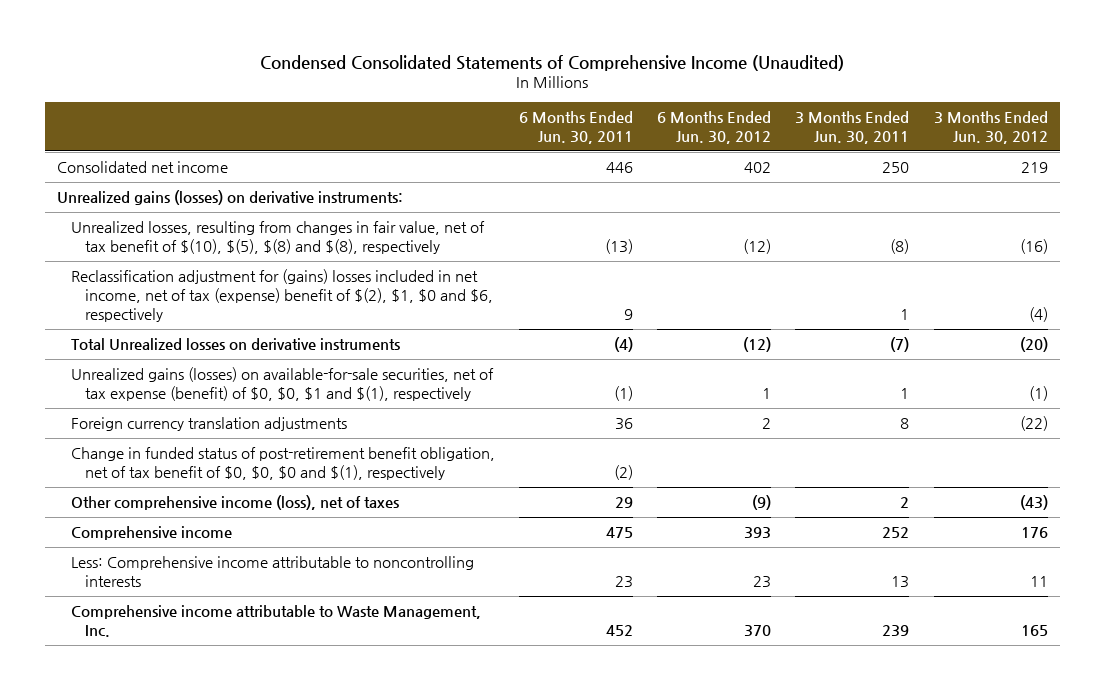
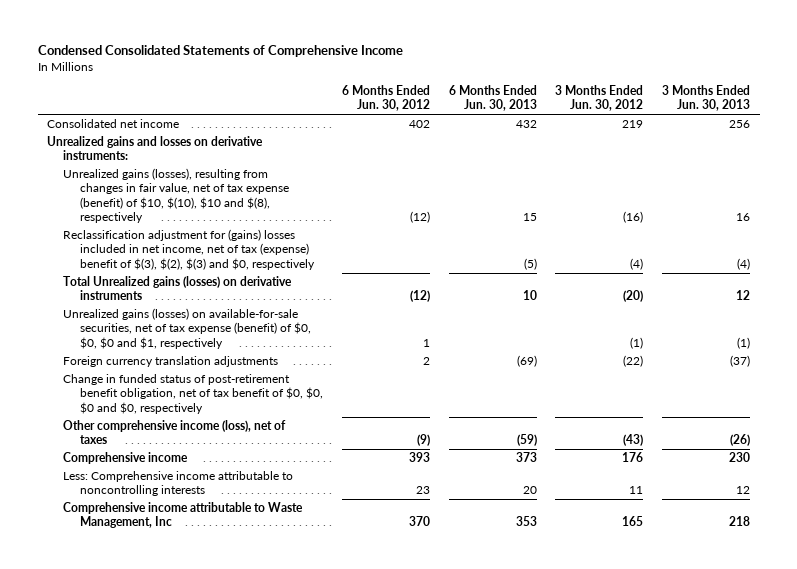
- Condensed Consolidated Statements of Comprehensive Income (Unaudited)
+ Condensed Consolidated Statements of Comprehensive Income
- | 6 Months Ended Jun. 30, 2011 | 6 Months Ended Jun. 30, 2012 | 3 Months Ended Jun. 30, 2011 | 3 Months Ended Jun. 30, 2012
+ | 6 Months Ended Jun. 30, 2012 | 6 Months Ended Jun. 30, 2013 | 3 Months Ended Jun. 30, 2012 | 3 Months Ended Jun. 30, 2013
- Unrealized gains (losses) on derivative instruments:
- Unrealized losses, resulting from changes in fair value, net of tax benefit of $(10), $(5), $(8) and $(8), respectively | (13) | (12) | (8) | (16)
- Reclassification adjustment for (gains) losses included in net income, net of tax (expense) benefit of $(2), $1, $0 and $6, respectively | 9 | | 1 | (4)
- Total Unrealized losses on derivative instruments | (4) | (12) | (7) | (20)
- Unrealized gains (losses) on available-for-sale securities, net of tax expense (benefit) of $0, $0, $1 and $(1), respectively | (1) | 1 | 1 | (1)
+ Unrealized gains and losses on derivative instruments:
+ Unrealized gains (losses), resulting from changes in fair value, net of tax expense (benefit) of $10, $(10), $10 and $(8), respectively | (12) | 15 | (16) | 16
+ Reclassification adjustment for (gains) losses included in net income, net of tax (expense) benefit of $(3), $(2), $(3) and $0, respectively | | (5) | (4) | (4)
+ Total Unrealized gains (losses) on derivative instruments | (12) | 10 | (20) | 12
+ Unrealized gains (losses) on available-for-sale securities, net of tax expense (benefit) of $0, $0, $0 and $1, respectively | 1 | | (1) | (1)
- Change in funded status of post-retirement benefit obligation, net of tax benefit of $0, $0, $0 and $(1), respectively | (2) | | |
+ Change in funded status of post-retirement benefit obligation, net of tax benefit of $0, $0, $0 and $0, respectively
- Comprehensive income attributable to Waste Management, Inc. | 452 | 370 | 239 | 165
+ Comprehensive income attributable to Waste Management, Inc | 370 | 353 | 165 | 218

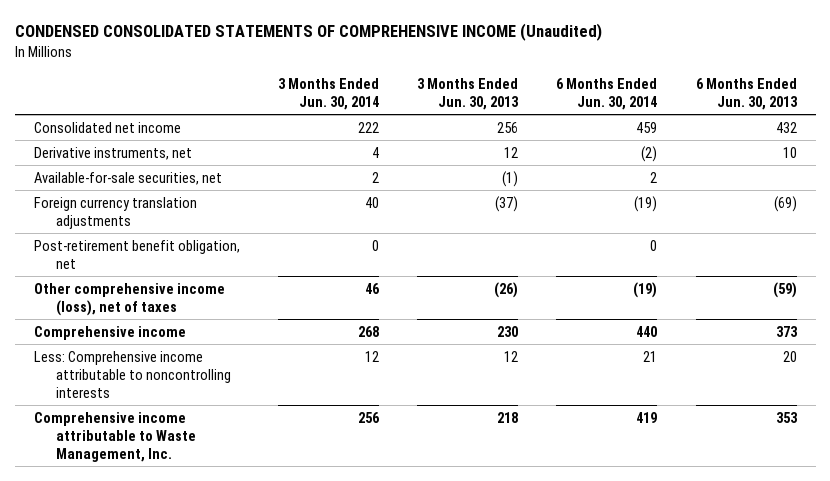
- Condensed Consolidated Statements of Comprehensive Income
+ CONDENSED CONSOLIDATED STATEMENTS OF COMPREHENSIVE INCOME (Unaudited)
- | 6 Months Ended Jun. 30, 2012 | 6 Months Ended Jun. 30, 2013 | 3 Months Ended Jun. 30, 2012 | 3 Months Ended Jun. 30, 2013
+ | 3 Months Ended Jun. 30, 2014 | 3 Months Ended Jun. 30, 2013 | 6 Months Ended Jun. 30, 2014 | 6 Months Ended Jun. 30, 2013
- Unrealized gains and losses on derivative instruments:
- Unrealized gains (losses), resulting from changes in fair value, net of tax expense (benefit) of $10, $(10), $10 and $(8), respectively | (12) | 15 | (16) | 16
- Reclassification adjustment for (gains) losses included in net income, net of tax (expense) benefit of $(3), $(2), $(3) and $0, respectively | | (5) | (4) | (4)
- Total Unrealized gains (losses) on derivative instruments | (12) | 10 | (20) | 12
- Unrealized gains (losses) on available-for-sale securities, net of tax expense (benefit) of $0, $0, $0 and $1, respectively | 1 | | (1) | (1)
+ Derivative instruments, net | 4 | 12 | (2) | 10
+ Available-for-sale securities, net | 2 | (1) | 2 |
- Change in funded status of post-retirement benefit obligation, net of tax benefit of $0, $0, $0 and $0, respectively
+ Post-retirement benefit obligation, net | 0 | | 0 |
- Comprehensive income attributable to Waste Management, Inc | 370 | 353 | 165 | 218
+ Comprehensive income attributable to Waste Management, Inc. | 256 | 218 | 419 | 353

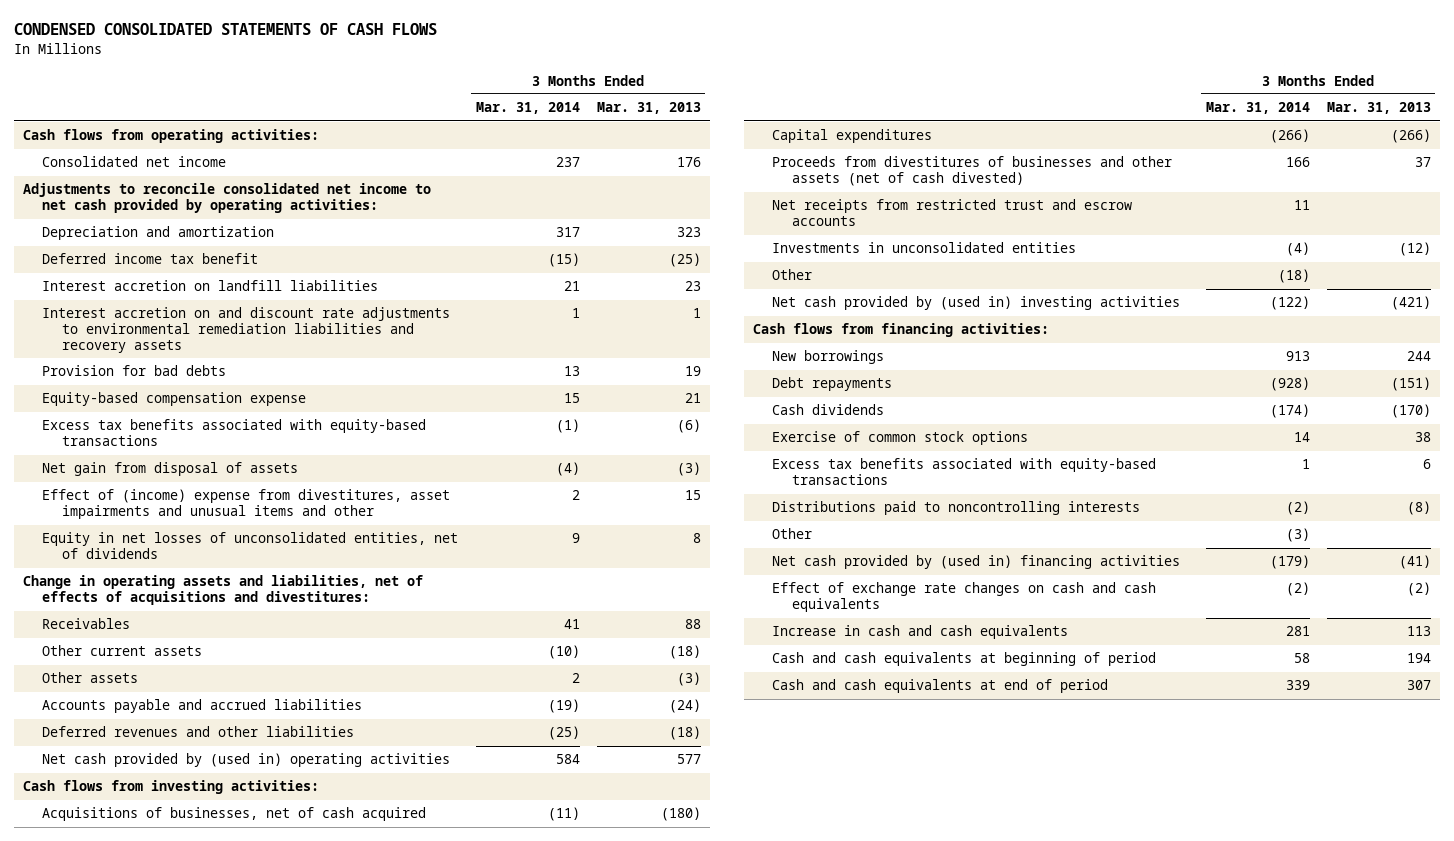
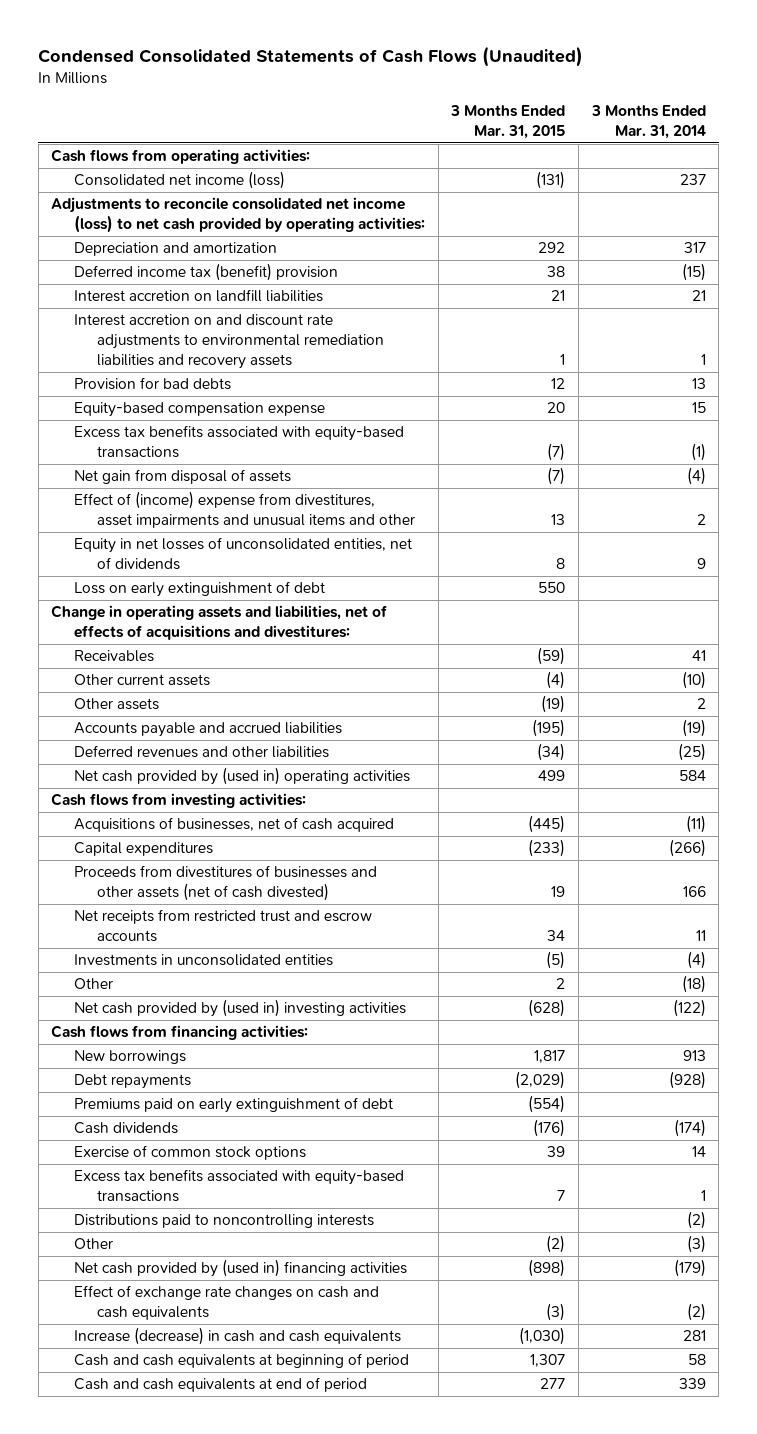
- CONDENSED CONSOLIDATED STATEMENTS OF CASH FLOWS
+ Condensed Consolidated Statements of Cash Flows (Unaudited)
- | 3 Months Ended Mar. 31, 2014 | 3 Months Ended Mar. 31, 2013
+ | 3 Months Ended Mar. 31, 2015 | 3 Months Ended Mar. 31, 2014
- Consolidated net income | 237 | 176
- Adjustments to reconcile consolidated net income to net cash provided by operating activities:
+ Consolidated net income (loss) | (131) | 237
+ Adjustments to reconcile consolidated net income (loss) to net cash provided by operating activities:
- Deferred income tax benefit | (15) | (25)
+ Deferred income tax (benefit) provision | 38 | (15)
+ Loss on early extinguishment of debt | 550 |
+ Premiums paid on early extinguishment of debt | (554) |
- Increase in cash and cash equivalents | 281 | 113
+ Increase (decrease) in cash and cash equivalents | (1,030) | 281

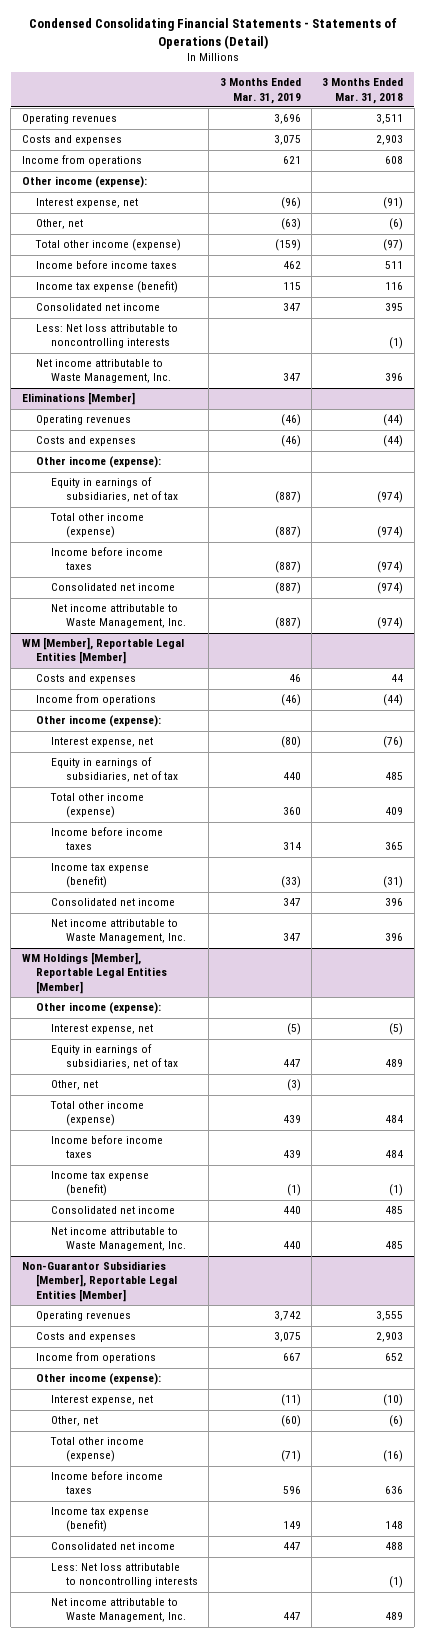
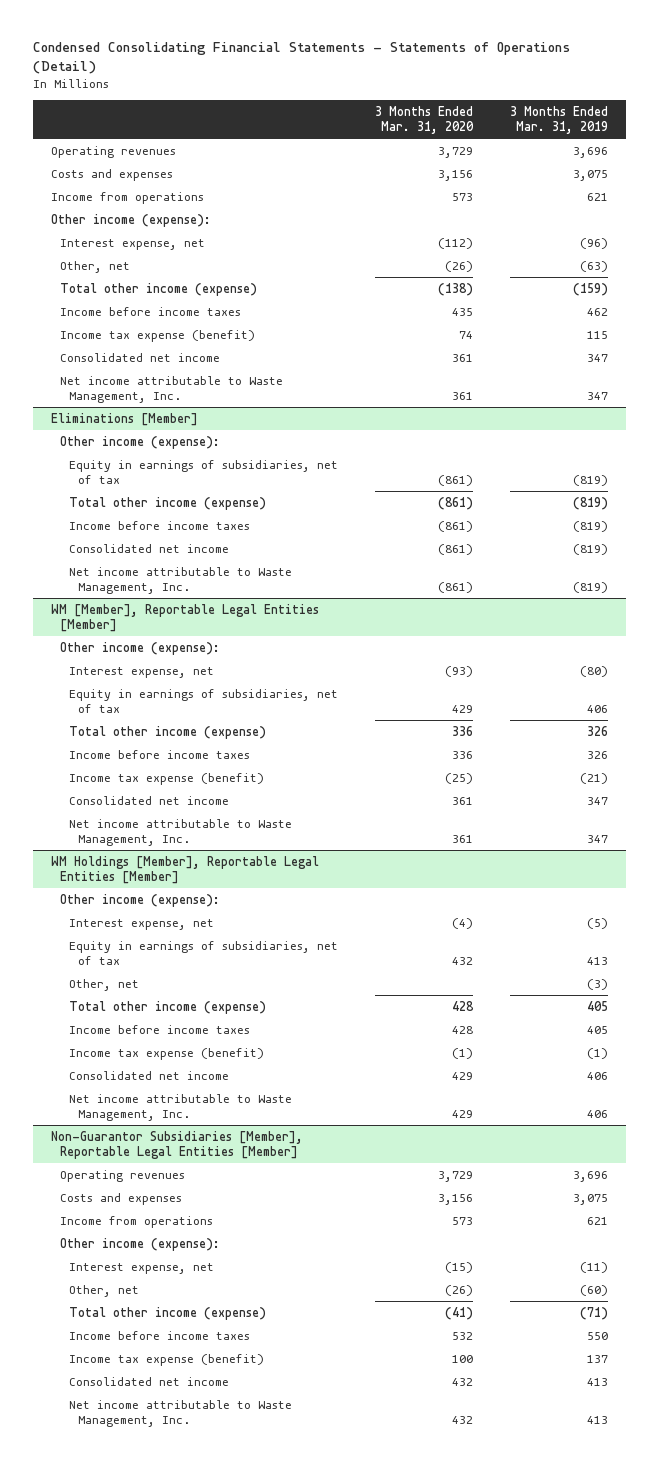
- | 3 Months Ended Mar. 31, 2019 | 3 Months Ended Mar. 31, 2018
+ | 3 Months Ended Mar. 31, 2020 | 3 Months Ended Mar. 31, 2019
- Less: Net loss attributable to noncontrolling interests | | (1)
@ Eliminations [Member]
- Operating revenues | (46) | (44)
- Costs and expenses | (46) | (44)
- Equity in earnings of subsidiaries, net of tax | (887) | (974)
- Total other income (expense) | (887) | (974)
- Income before income taxes | (887) | (974)
- Consolidated net income | (887) | (974)
- Net income attributable to Waste Management, Inc. | (887) | (974)
+ Equity in earnings of subsidiaries, net of tax | (861) | (819)
+ Total other income (expense) | (861) | (819)
+ Income before income taxes | (861) | (819)
+ Consolidated net income | (861) | (819)
+ Net income attributable to Waste Management, Inc. | (861) | (819)
@ WM [Member], Reportable Legal Entities [Member]
- Costs and expenses | 46 | 44
- Income from operations | (46) | (44)
- Equity in earnings of subsidiaries, net of tax | 440 | 485
- Total other income (expense) | 360 | 409
- Income before income taxes | 314 | 365
- Income tax expense (benefit) | (33) | (31)
+ Equity in earnings of subsidiaries, net of tax | 429 | 406
+ Total other income (expense) | 336 | 326
+ Income before income taxes | 336 | 326
+ Income tax expense (benefit) | (25) | (21)
@ WM Holdings [Member], Reportable Legal Entities [Member]
- Equity in earnings of subsidiaries, net of tax | 447 | 489
+ Equity in earnings of subsidiaries, net of tax | 432 | 413
- Total other income (expense) | 439 | 484
- Income before income taxes | 439 | 484
+ Total other income (expense) | 428 | 405
+ Income before income taxes | 428 | 405
- Consolidated net income | 440 | 485
- Net income attributable to Waste Management, Inc. | 440 | 485
+ Consolidated net income | 429 | 406
+ Net income attributable to Waste Management, Inc. | 429 | 406
@ Non-Guarantor Subsidiaries [Member], Reportable Legal Entities [Member]
- Operating revenues | 3,742 | 3,555
+ Operating revenues | 3,729 | 3,696
- Income from operations | 667 | 652
+ Income from operations | 573 | 621
- Income before income taxes | 596 | 636
- Income tax expense (benefit) | 149 | 148
- Consolidated net income | 447 | 488
- Less: Net loss attributable to noncontrolling interests | | (1)
- Net income attributable to Waste Management, Inc. | 447 | 489
+ Income before income taxes | 532 | 550
+ Income tax expense (benefit) | 100 | 137
+ Consolidated net income | 432 | 413
+ Net income attributable to Waste Management, Inc. | 432 | 413

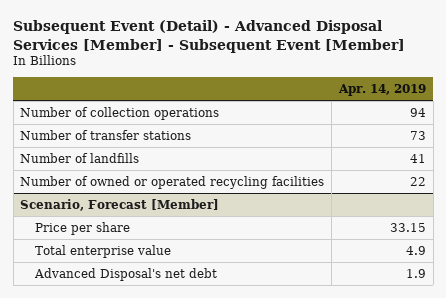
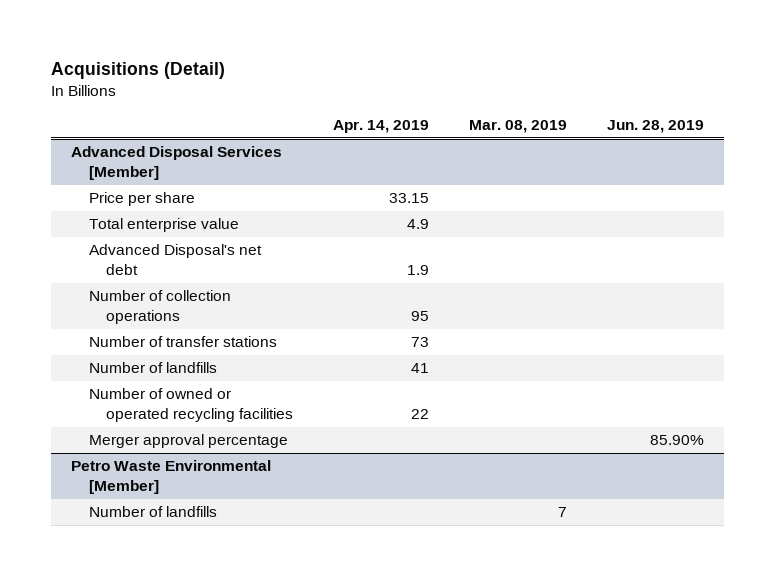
- Subsequent Event (Detail) - Advanced Disposal Services [Member] - Subsequent Event [Member]
+ Acquisitions (Detail)
- | Apr. 14, 2019
+ | Apr. 14, 2019 | Mar. 08, 2019 | Jun. 28, 2019
- Number of collection operations | 94
- Number of transfer stations | 73
- Number of landfills | 41
- Number of owned or operated recycling facilities | 22
- Scenario, Forecast [Member]
+ Advanced Disposal Services [Member]
+ Number of collection operations | 95 | |
+ Number of transfer stations | 73 | |
+ Number of landfills | 41 | |
+ Number of owned or operated recycling facilities | 22 | |
+ Merger approval percentage | | | 85.90%
+ Petro Waste Environmental [Member]
+ Number of landfills | | 7 |

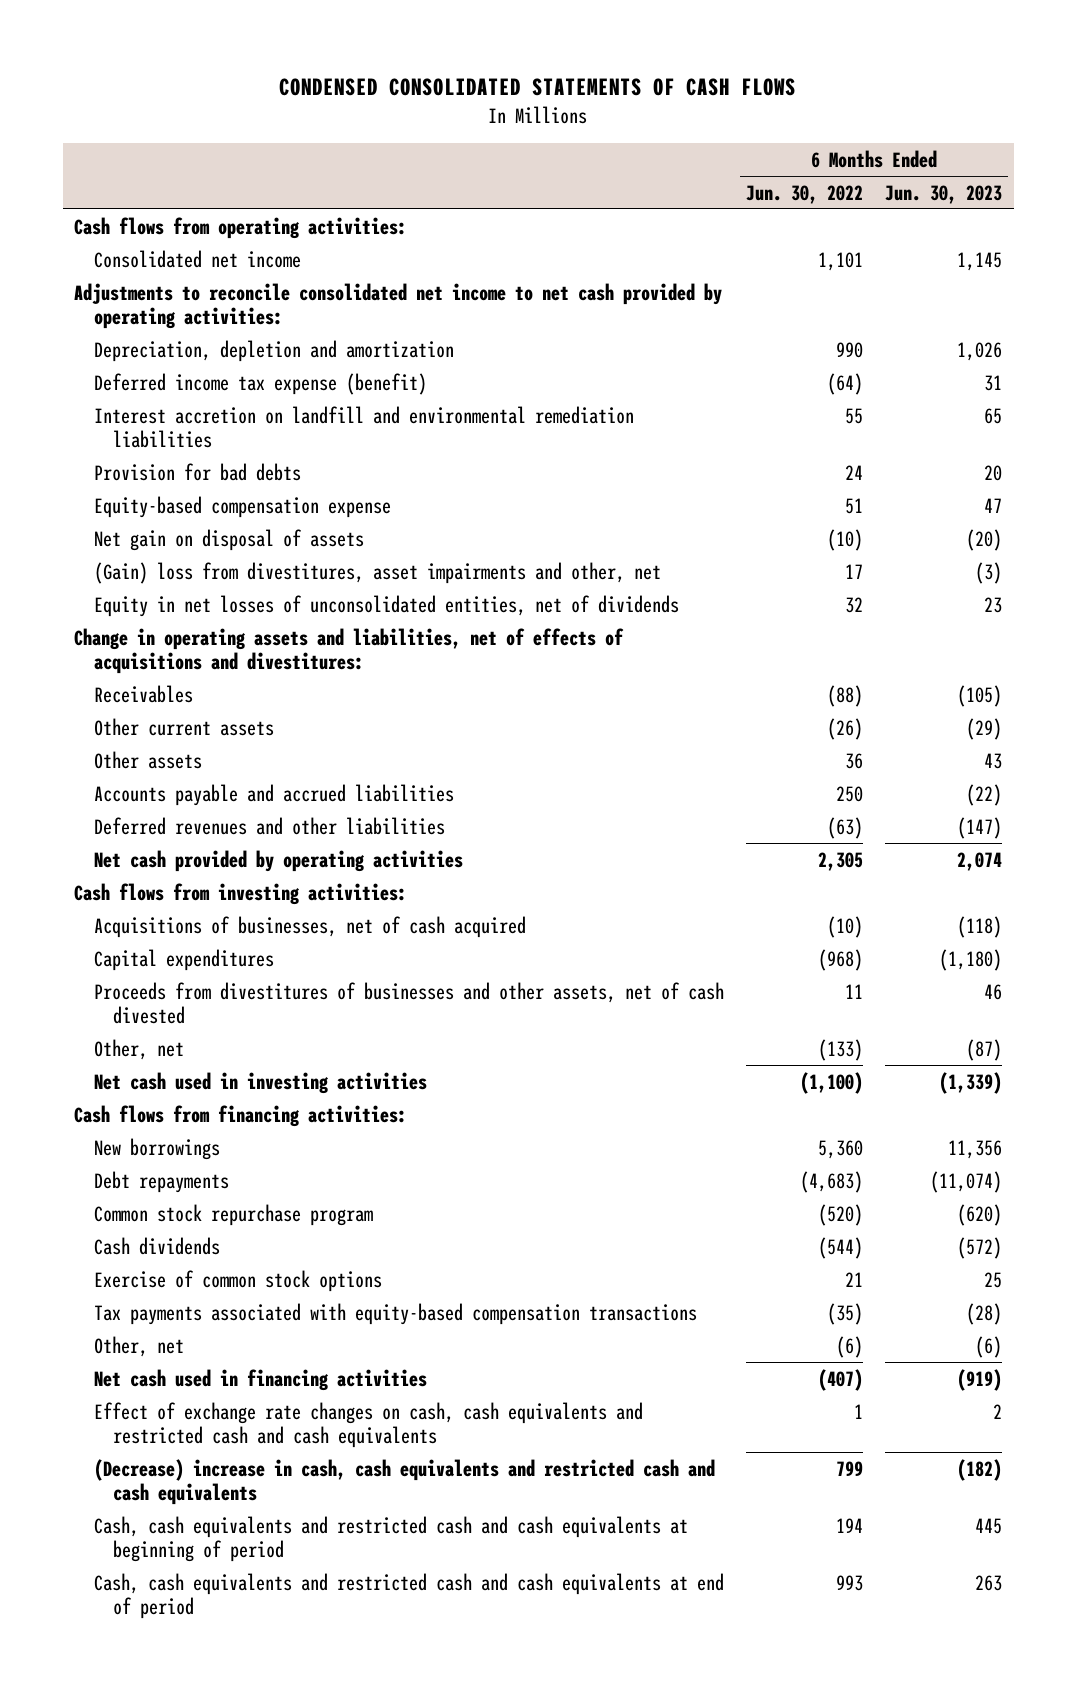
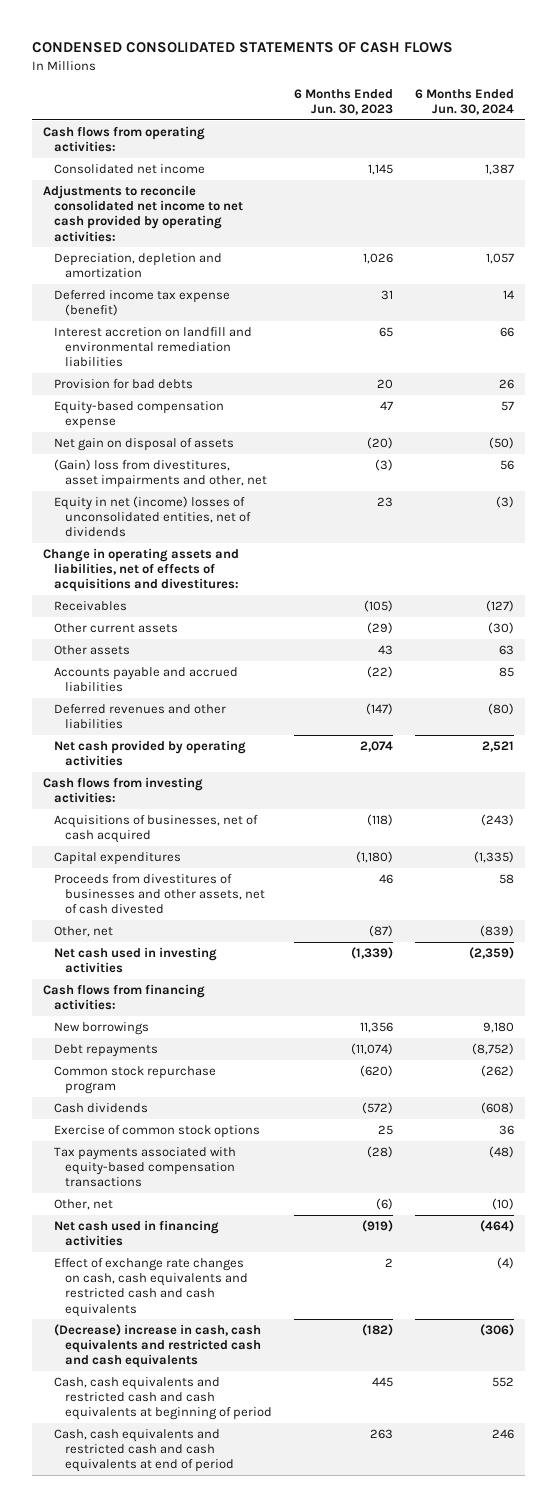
- | 6 Months Ended Jun. 30, 2022 | 6 Months Ended Jun. 30, 2023
+ | 6 Months Ended Jun. 30, 2023 | 6 Months Ended Jun. 30, 2024
- Equity in net losses of unconsolidated entities, net of dividends | 32 | 23
+ Equity in net (income) losses of unconsolidated entities, net of dividends | 23 | (3)

